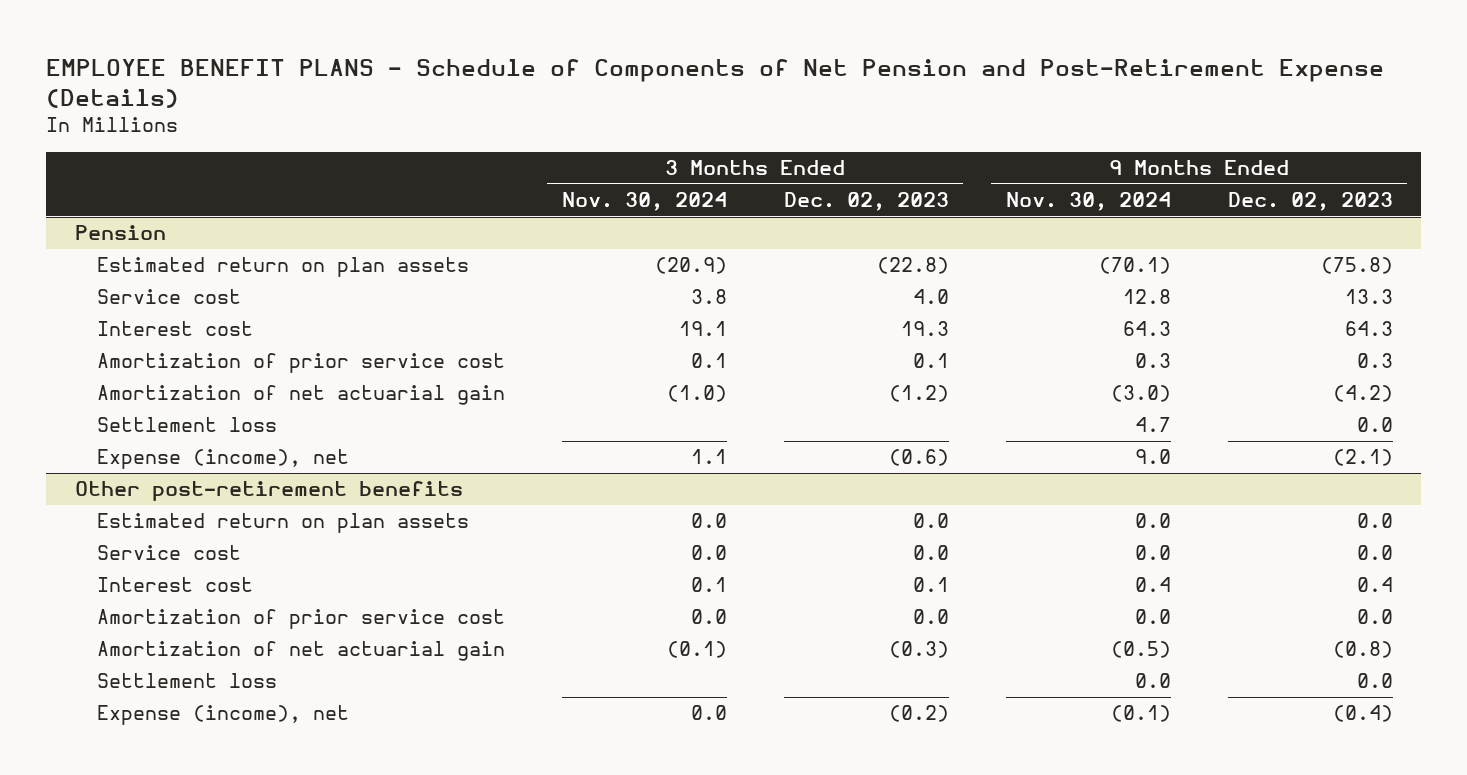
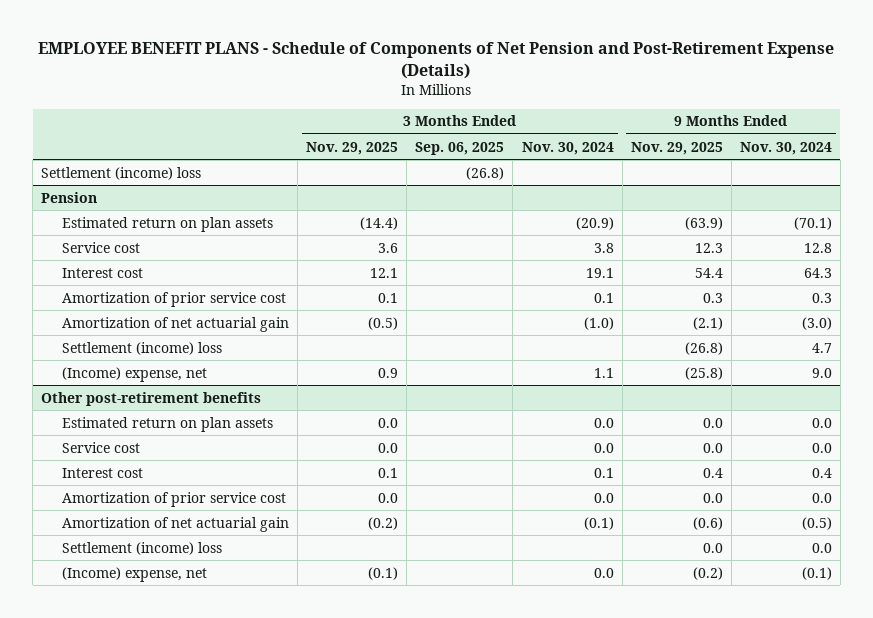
- | 3 Months Ended Nov. 30, 2024 | 3 Months Ended Dec. 02, 2023 | 9 Months Ended Nov. 30, 2024 | 9 Months Ended Dec. 02, 2023
+ | 3 Months Ended Nov. 29, 2025 | 3 Months Ended Sep. 06, 2025 | 3 Months Ended Nov. 30, 2024 | 9 Months Ended Nov. 29, 2025 | 9 Months Ended Nov. 30, 2024
+ Settlement (income) loss | | (26.8) | | |
@ Pension
- Settlement loss | | | 4.7 | 0.0
- Expense (income), net | 1.1 | (0.6) | 9.0 | (2.1)
+ Settlement (income) loss | | | | (26.8) | 4.7
+ (Income) expense, net | 0.9 | | 1.1 | (25.8) | 9.0
@ Other post-retirement benefits
- Settlement loss | | | 0.0 | 0.0
- Expense (income), net | 0.0 | (0.2) | (0.1) | (0.4)
+ Settlement (income) loss | | | | 0.0 | 0.0
+ (Income) expense, net | (0.1) | | 0.0 | (0.2) | (0.1)

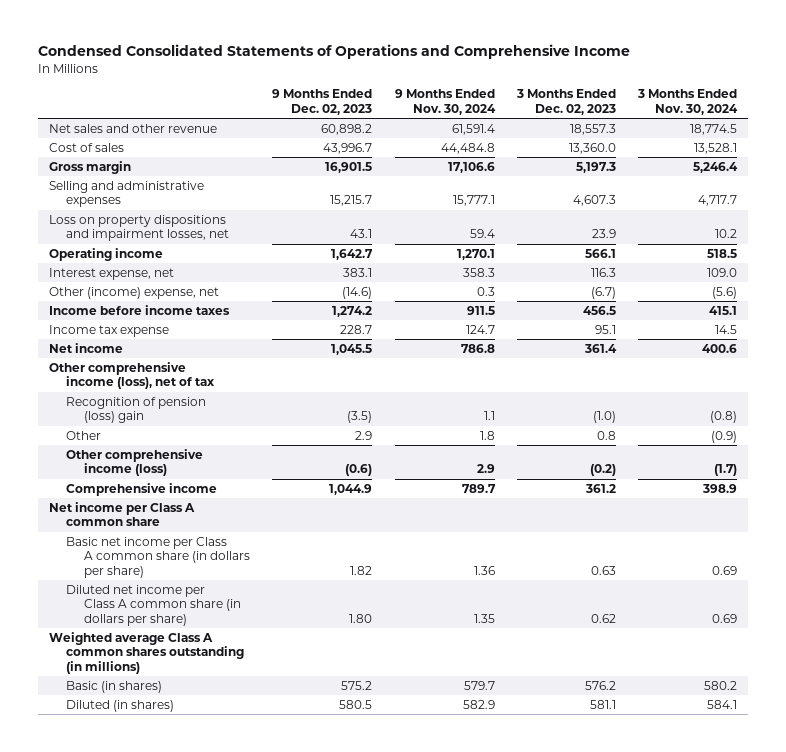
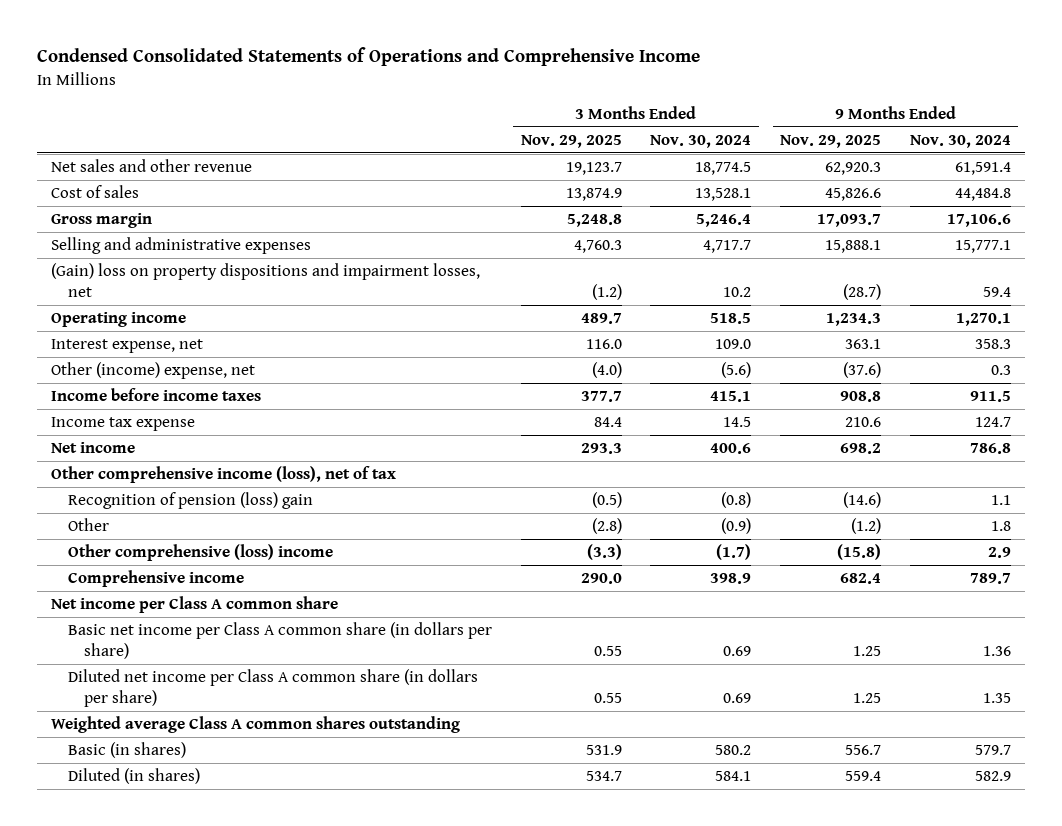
- | 9 Months Ended Dec. 02, 2023 | 9 Months Ended Nov. 30, 2024 | 3 Months Ended Dec. 02, 2023 | 3 Months Ended Nov. 30, 2024
+ | 3 Months Ended Nov. 29, 2025 | 3 Months Ended Nov. 30, 2024 | 9 Months Ended Nov. 29, 2025 | 9 Months Ended Nov. 30, 2024
- Loss on property dispositions and impairment losses, net | 43.1 | 59.4 | 23.9 | 10.2
+ (Gain) loss on property dispositions and impairment losses, net | (1.2) | 10.2 | (28.7) | 59.4
- Other comprehensive income (loss) | (0.6) | 2.9 | (0.2) | (1.7)
+ Other comprehensive (loss) income | (3.3) | (1.7) | (15.8) | 2.9
- Weighted average Class A common shares outstanding (in millions)
+ Weighted average Class A common shares outstanding

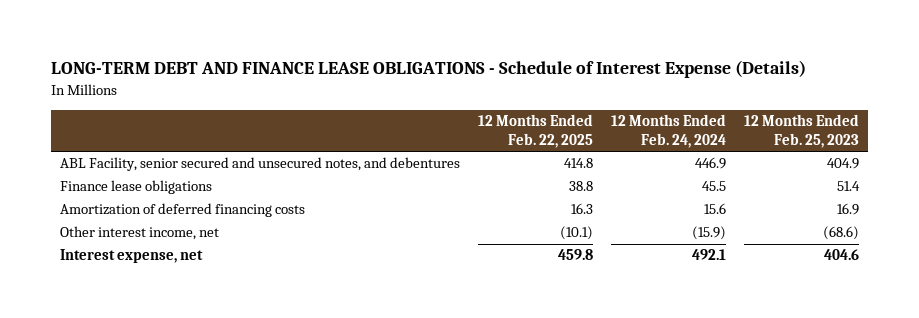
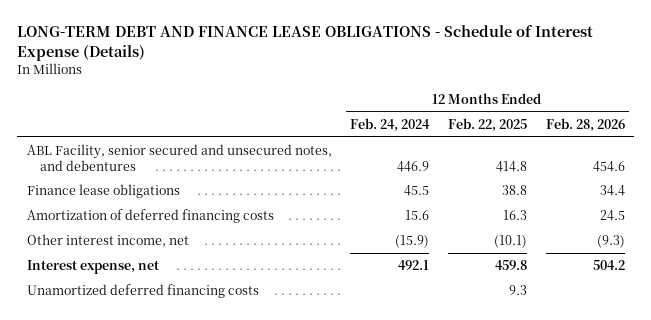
- | 12 Months Ended Feb. 22, 2025 | 12 Months Ended Feb. 24, 2024 | 12 Months Ended Feb. 25, 2023
+ | 12 Months Ended Feb. 24, 2024 | 12 Months Ended Feb. 22, 2025 | 12 Months Ended Feb. 28, 2026
+ Unamortized deferred financing costs | | 9.3 |

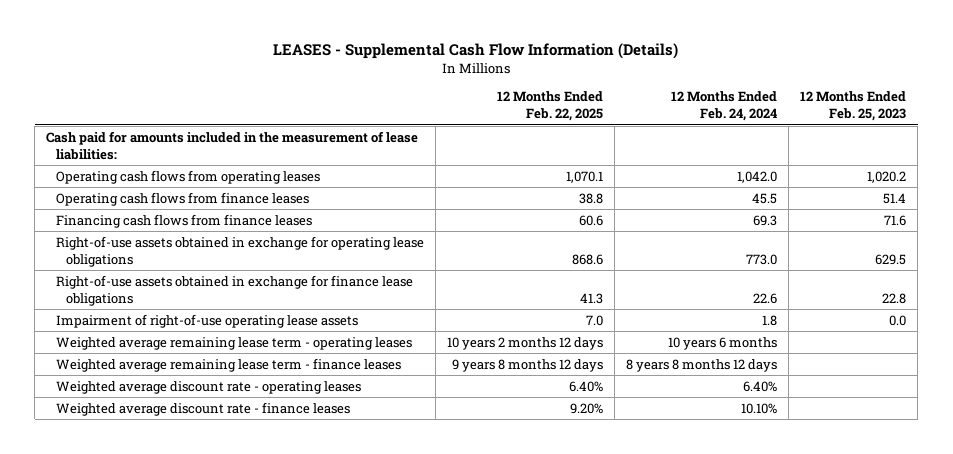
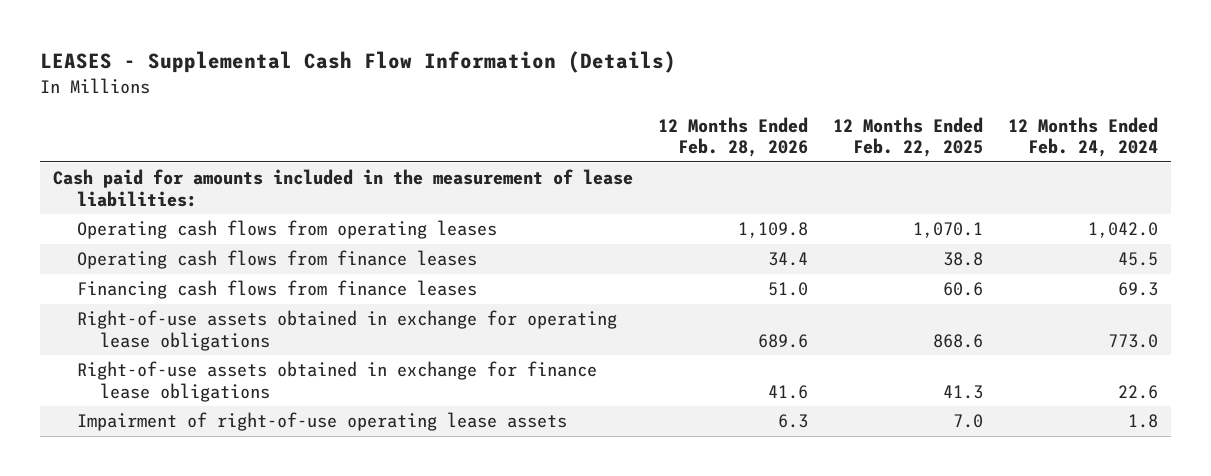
- | 12 Months Ended Feb. 22, 2025 | 12 Months Ended Feb. 24, 2024 | 12 Months Ended Feb. 25, 2023
+ | 12 Months Ended Feb. 28, 2026 | 12 Months Ended Feb. 22, 2025 | 12 Months Ended Feb. 24, 2024
- Weighted average remaining lease term - operating leases | 10 years 2 months 12 days | 10 years 6 months |
- Weighted average remaining lease term - finance leases | 9 years 8 months 12 days | 8 years 8 months 12 days |
- Weighted average discount rate - operating leases | 6.40% | 6.40% |
- Weighted average discount rate - finance leases | 9.20% | 10.10% |

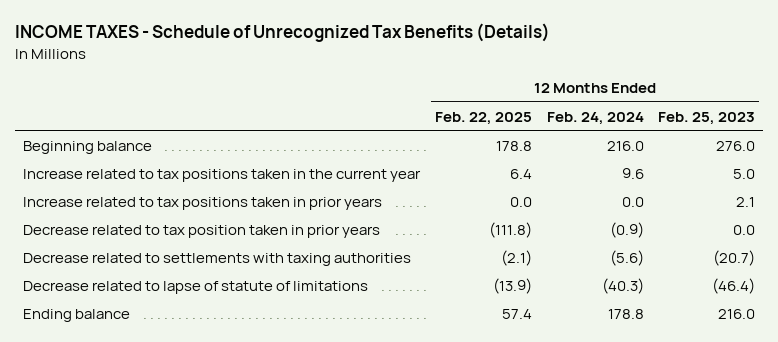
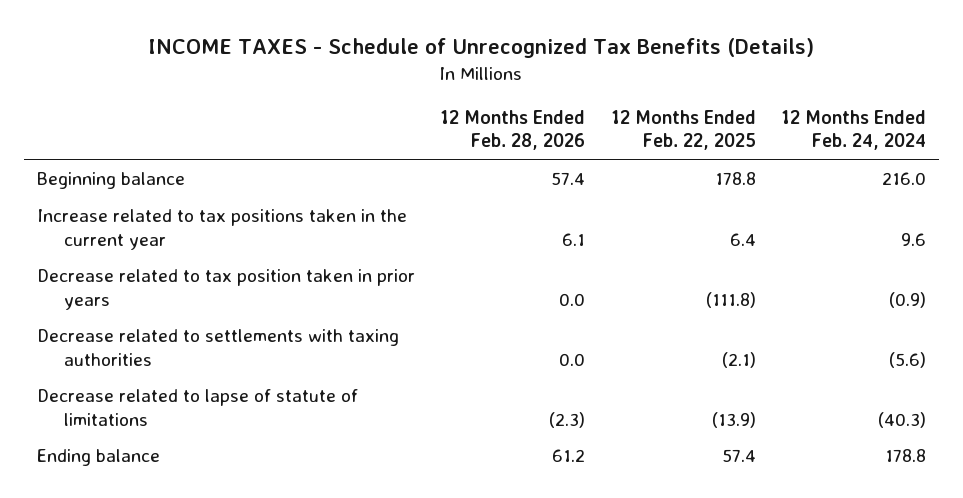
- | 12 Months Ended Feb. 22, 2025 | 12 Months Ended Feb. 24, 2024 | 12 Months Ended Feb. 25, 2023
+ | 12 Months Ended Feb. 28, 2026 | 12 Months Ended Feb. 22, 2025 | 12 Months Ended Feb. 24, 2024
- Increase related to tax positions taken in prior years | 0.0 | 0.0 | 2.1

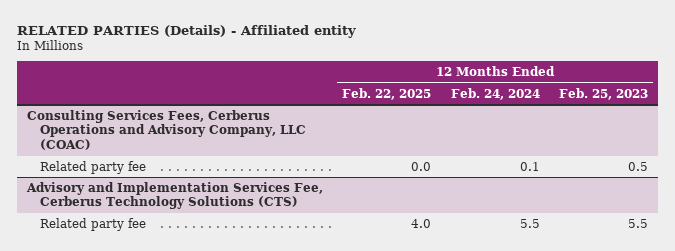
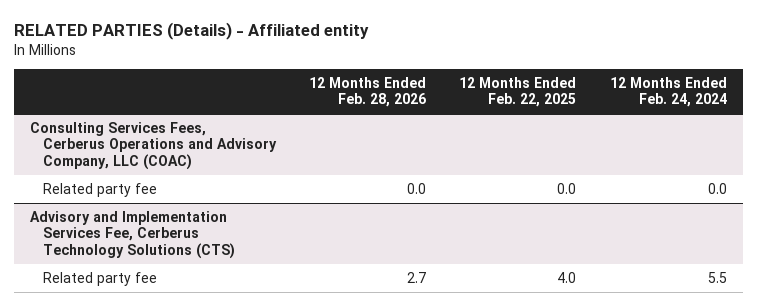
- | 12 Months Ended Feb. 22, 2025 | 12 Months Ended Feb. 24, 2024 | 12 Months Ended Feb. 25, 2023
+ | 12 Months Ended Feb. 28, 2026 | 12 Months Ended Feb. 22, 2025 | 12 Months Ended Feb. 24, 2024
@ Consulting Services Fees, Cerberus Operations and Advisory Company, LLC (COAC)
- Related party fee | 0.0 | 0.1 | 0.5
+ Related party fee | 0.0 | 0.0 | 0.0

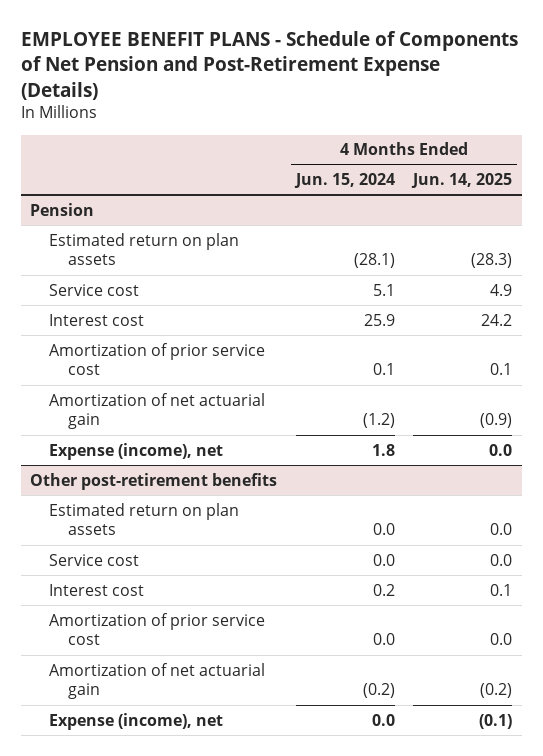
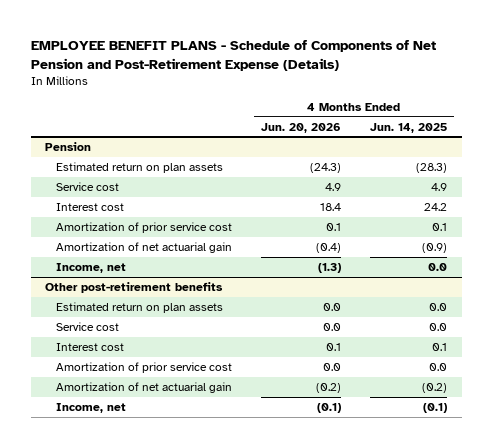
- | 4 Months Ended Jun. 15, 2024 | 4 Months Ended Jun. 14, 2025
+ | 4 Months Ended Jun. 20, 2026 | 4 Months Ended Jun. 14, 2025
@ Pension
- Expense (income), net | 1.8 | 0.0
+ Income, net | (1.3) | 0.0
@ Other post-retirement benefits
- Expense (income), net | 0.0 | (0.1)
+ Income, net | (0.1) | (0.1)

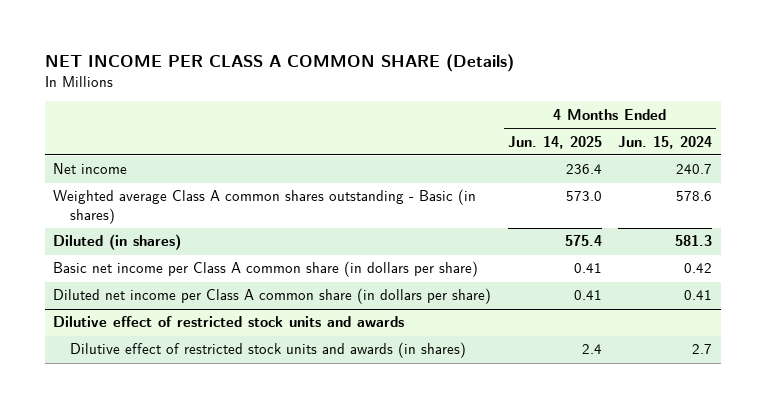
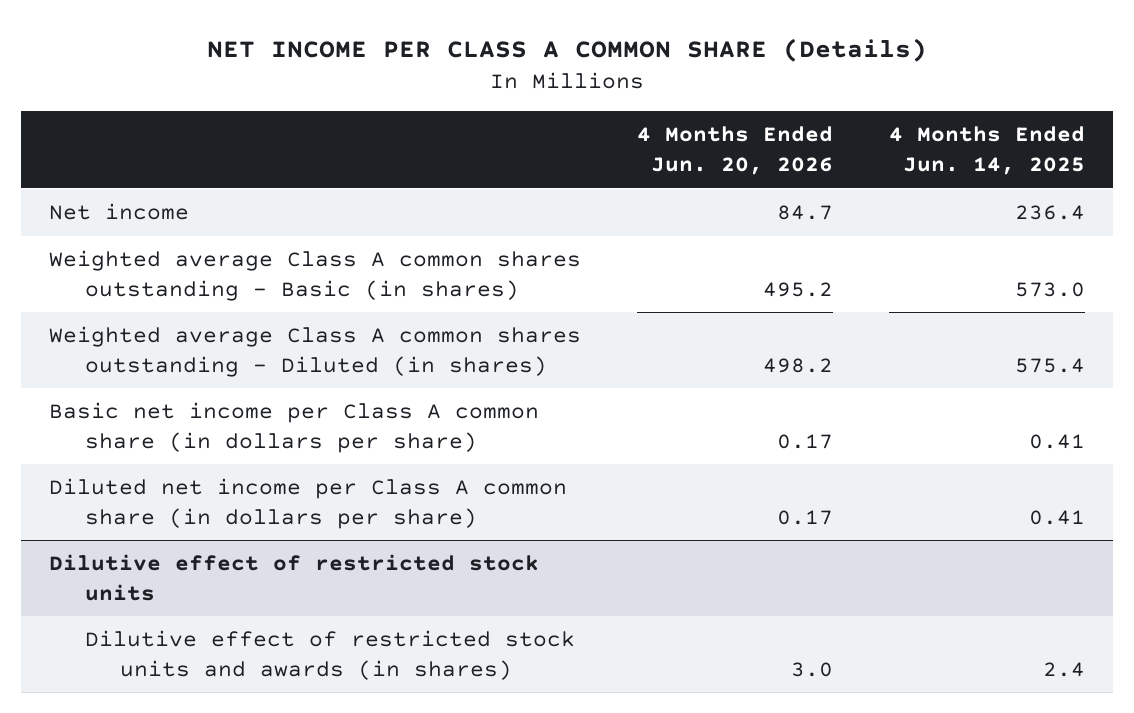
- | 4 Months Ended Jun. 14, 2025 | 4 Months Ended Jun. 15, 2024
+ | 4 Months Ended Jun. 20, 2026 | 4 Months Ended Jun. 14, 2025
- Diluted (in shares) | 575.4 | 581.3
+ Weighted average Class A common shares outstanding - Diluted (in shares) | 498.2 | 575.4
- Dilutive effect of restricted stock units and awards
+ Dilutive effect of restricted stock units

